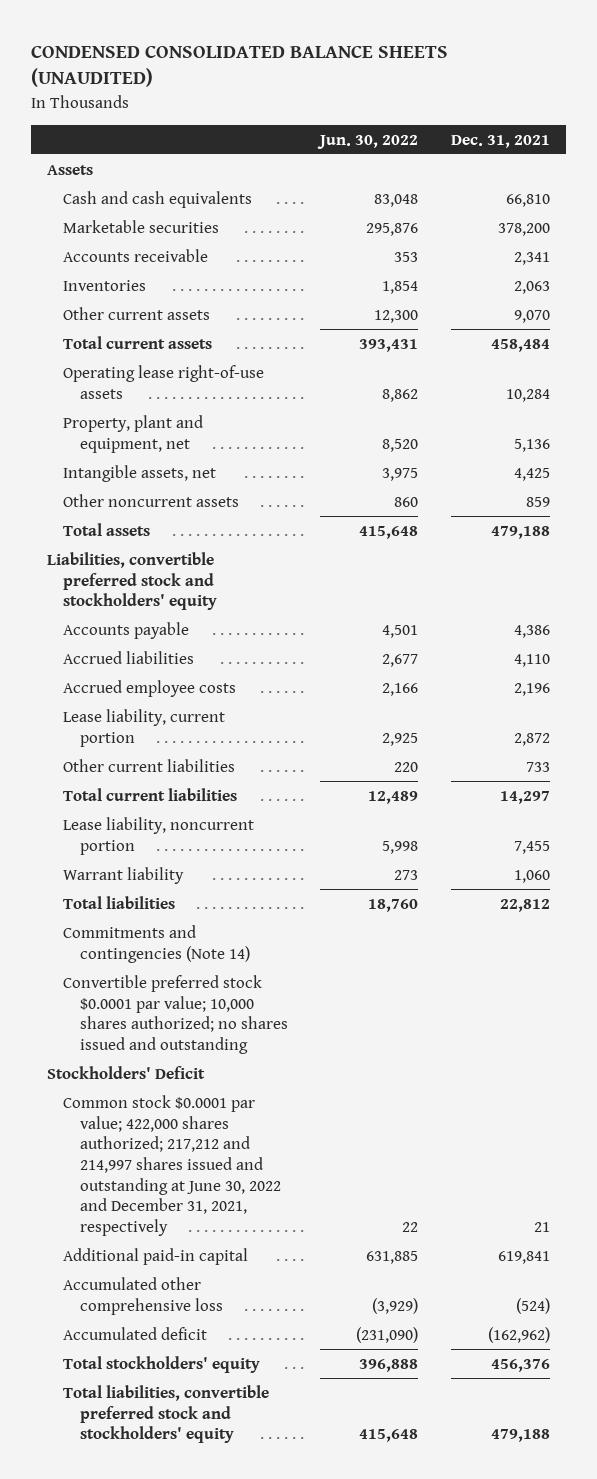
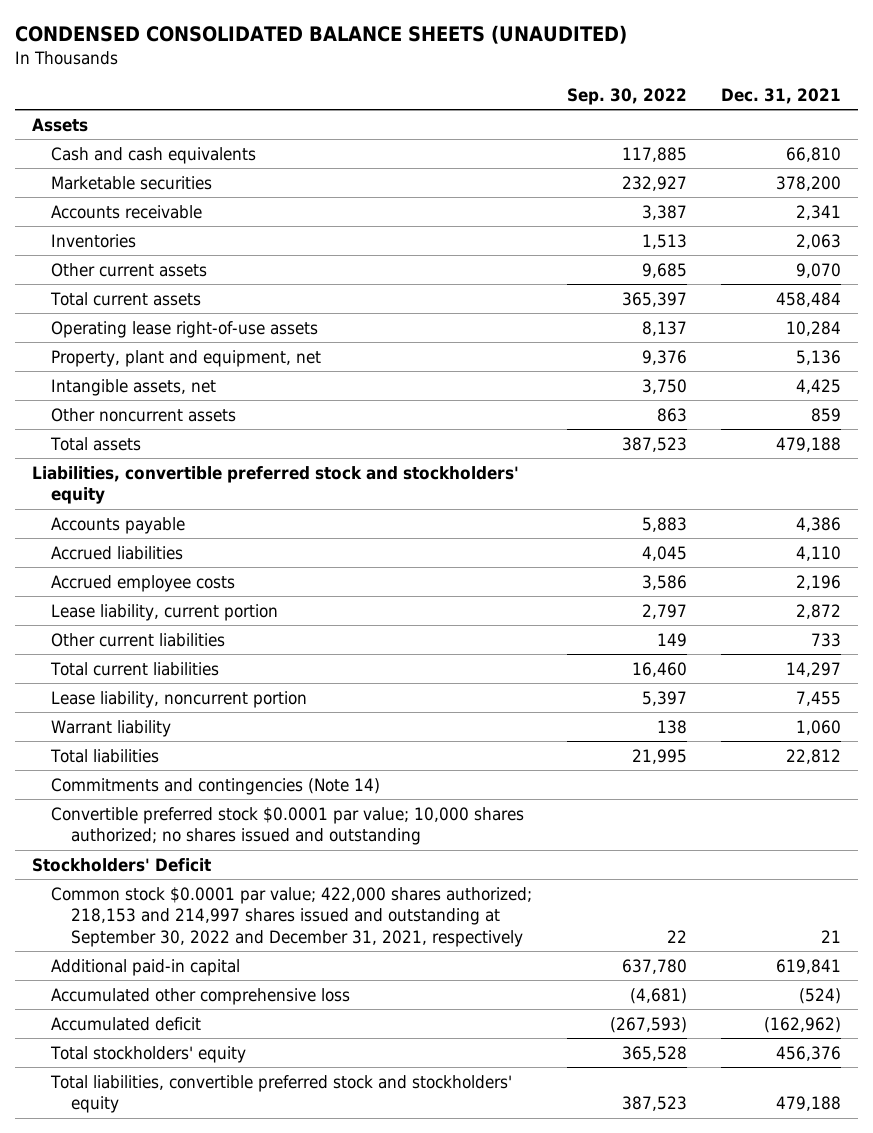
- | Jun. 30, 2022 | Dec. 31, 2021
+ | Sep. 30, 2022 | Dec. 31, 2021
- Common stock $0.0001 par value; 422,000 shares authorized; 217,212 and 214,997 shares issued and outstanding at June 30, 2022 and December 31, 2021, respectively | 22 | 21
+ Common stock $0.0001 par value; 422,000 shares authorized; 218,153 and 214,997 shares issued and outstanding at September 30, 2022 and December 31, 2021, respectively | 22 | 21

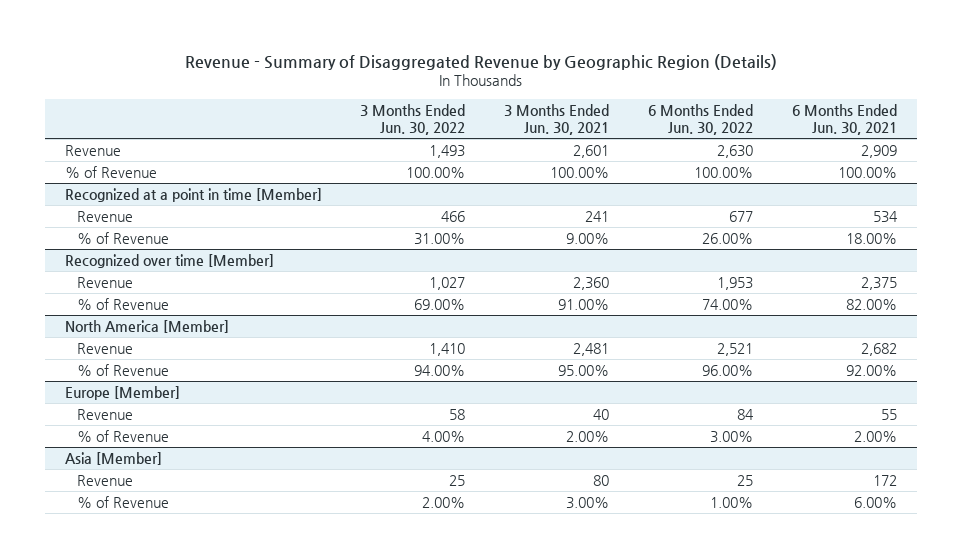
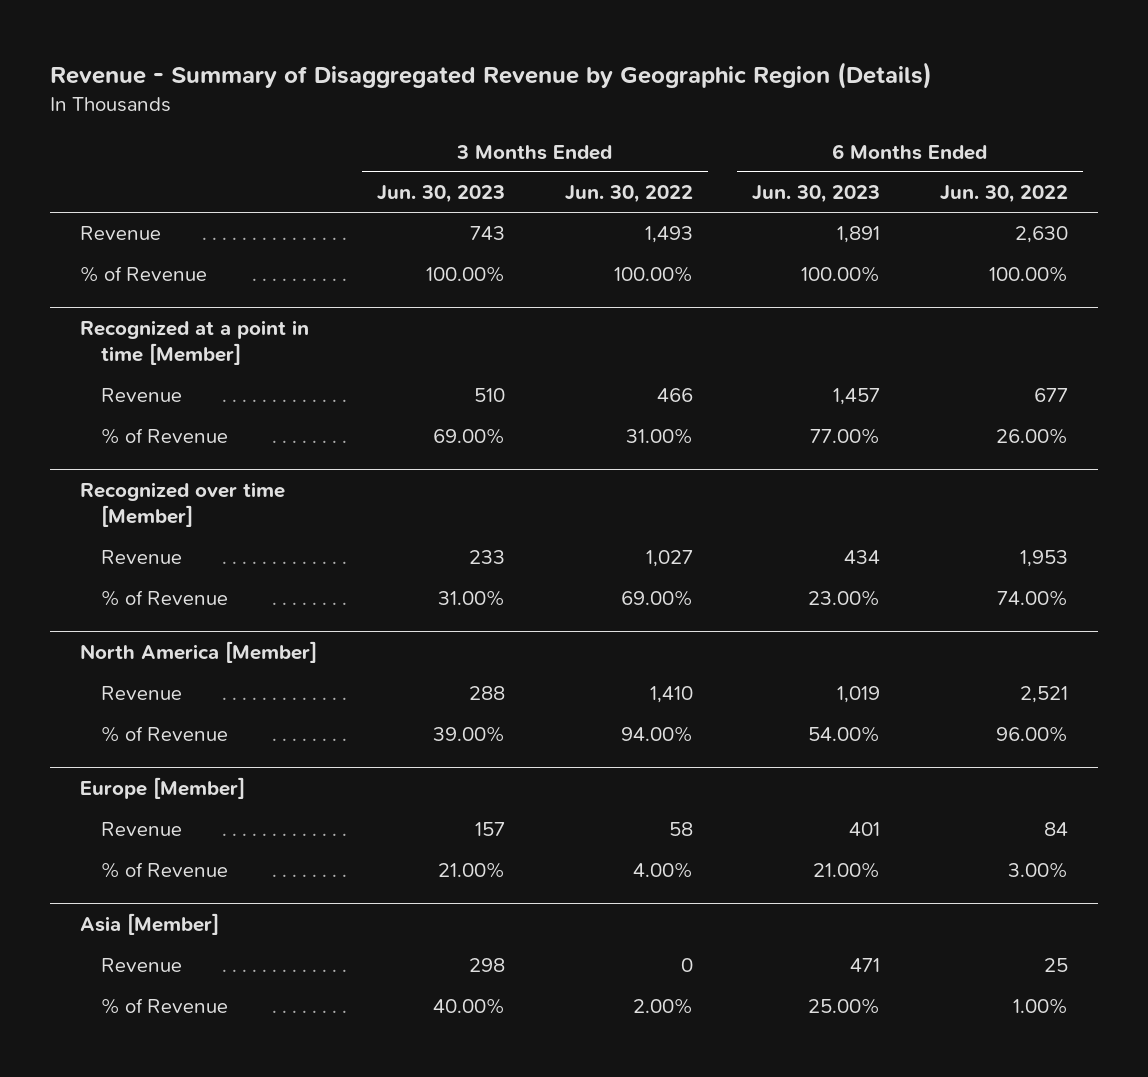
- | 3 Months Ended Jun. 30, 2022 | 3 Months Ended Jun. 30, 2021 | 6 Months Ended Jun. 30, 2022 | 6 Months Ended Jun. 30, 2021
+ | 3 Months Ended Jun. 30, 2023 | 3 Months Ended Jun. 30, 2022 | 6 Months Ended Jun. 30, 2023 | 6 Months Ended Jun. 30, 2022
@ Asia [Member]
- Revenue | 25 | 80 | 25 | 172
+ Revenue | 298 | 0 | 471 | 25

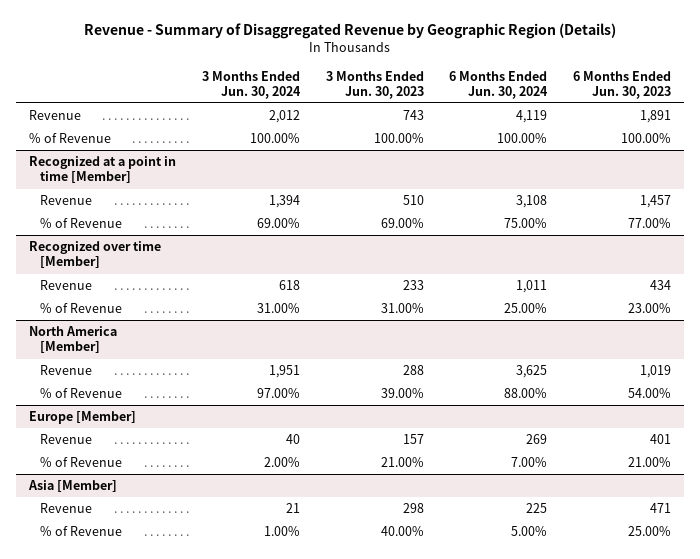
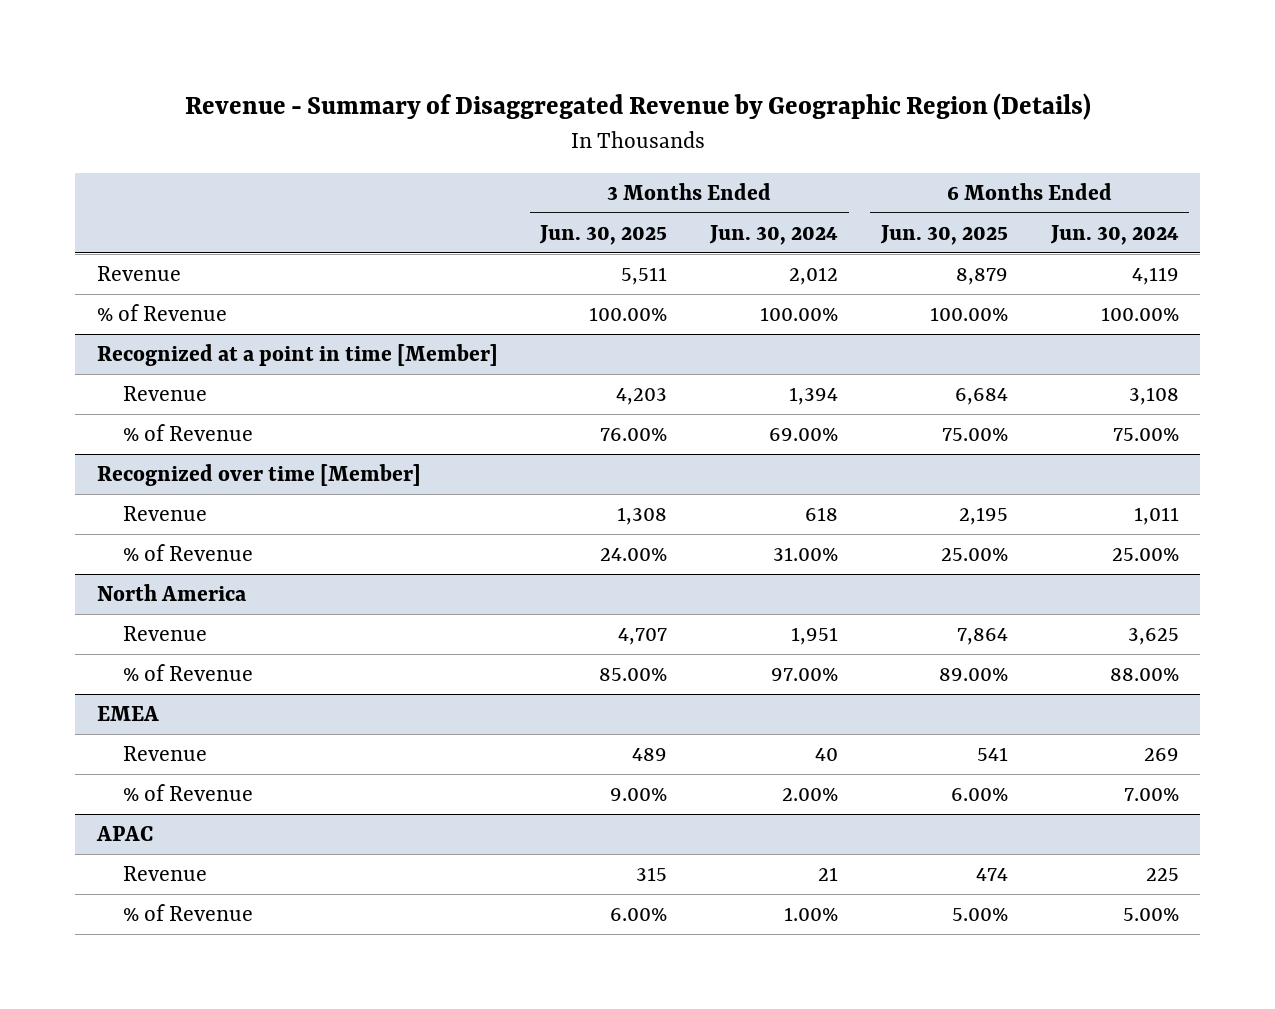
- | 3 Months Ended Jun. 30, 2024 | 3 Months Ended Jun. 30, 2023 | 6 Months Ended Jun. 30, 2024 | 6 Months Ended Jun. 30, 2023
+ | 3 Months Ended Jun. 30, 2025 | 3 Months Ended Jun. 30, 2024 | 6 Months Ended Jun. 30, 2025 | 6 Months Ended Jun. 30, 2024
- North America [Member]
+ North America
- Europe [Member]
+ EMEA
- Asia [Member]
+ APAC

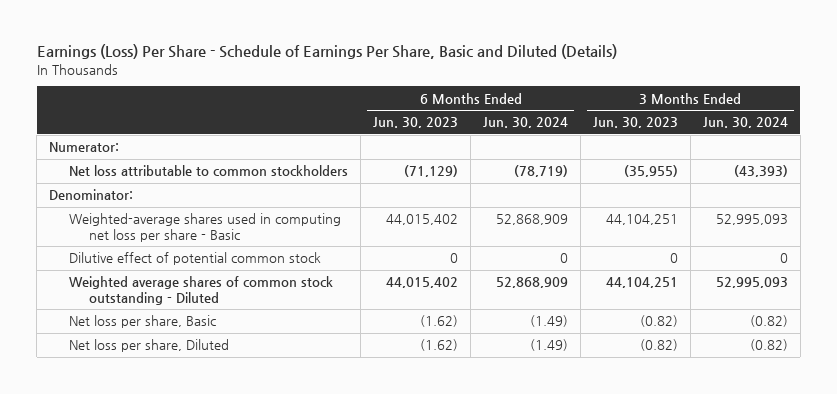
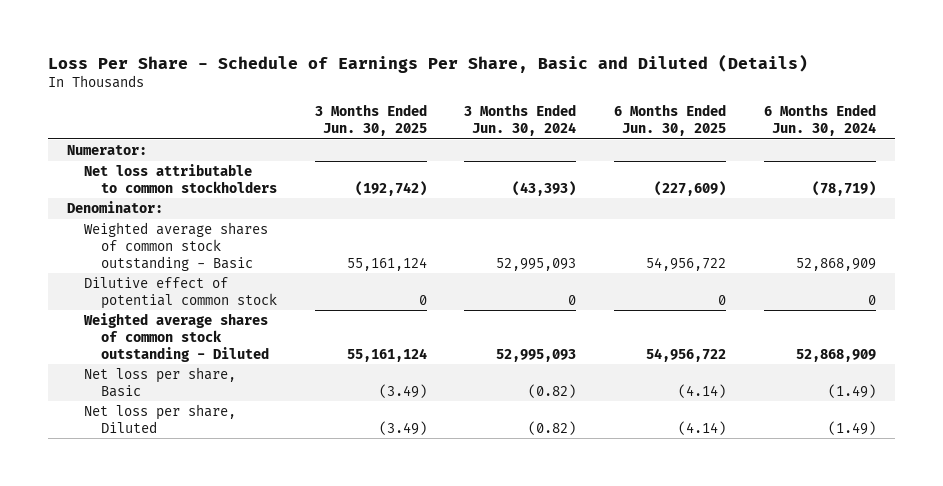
- Earnings (Loss) Per Share - Schedule of Earnings Per Share, Basic and Diluted (Details)
+ Loss Per Share - Schedule of Earnings Per Share, Basic and Diluted (Details)
- | 6 Months Ended Jun. 30, 2023 | 6 Months Ended Jun. 30, 2024 | 3 Months Ended Jun. 30, 2023 | 3 Months Ended Jun. 30, 2024
+ | 3 Months Ended Jun. 30, 2025 | 3 Months Ended Jun. 30, 2024 | 6 Months Ended Jun. 30, 2025 | 6 Months Ended Jun. 30, 2024
- Weighted-average shares used in computing net loss per share - Basic | 44,015,402 | 52,868,909 | 44,104,251 | 52,995,093
+ Weighted average shares of common stock outstanding - Basic | 55,161,124 | 52,995,093 | 54,956,722 | 52,868,909

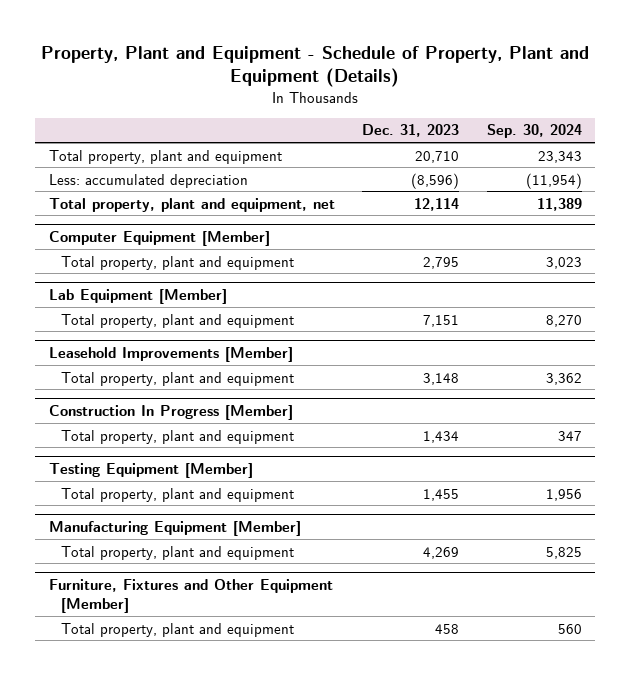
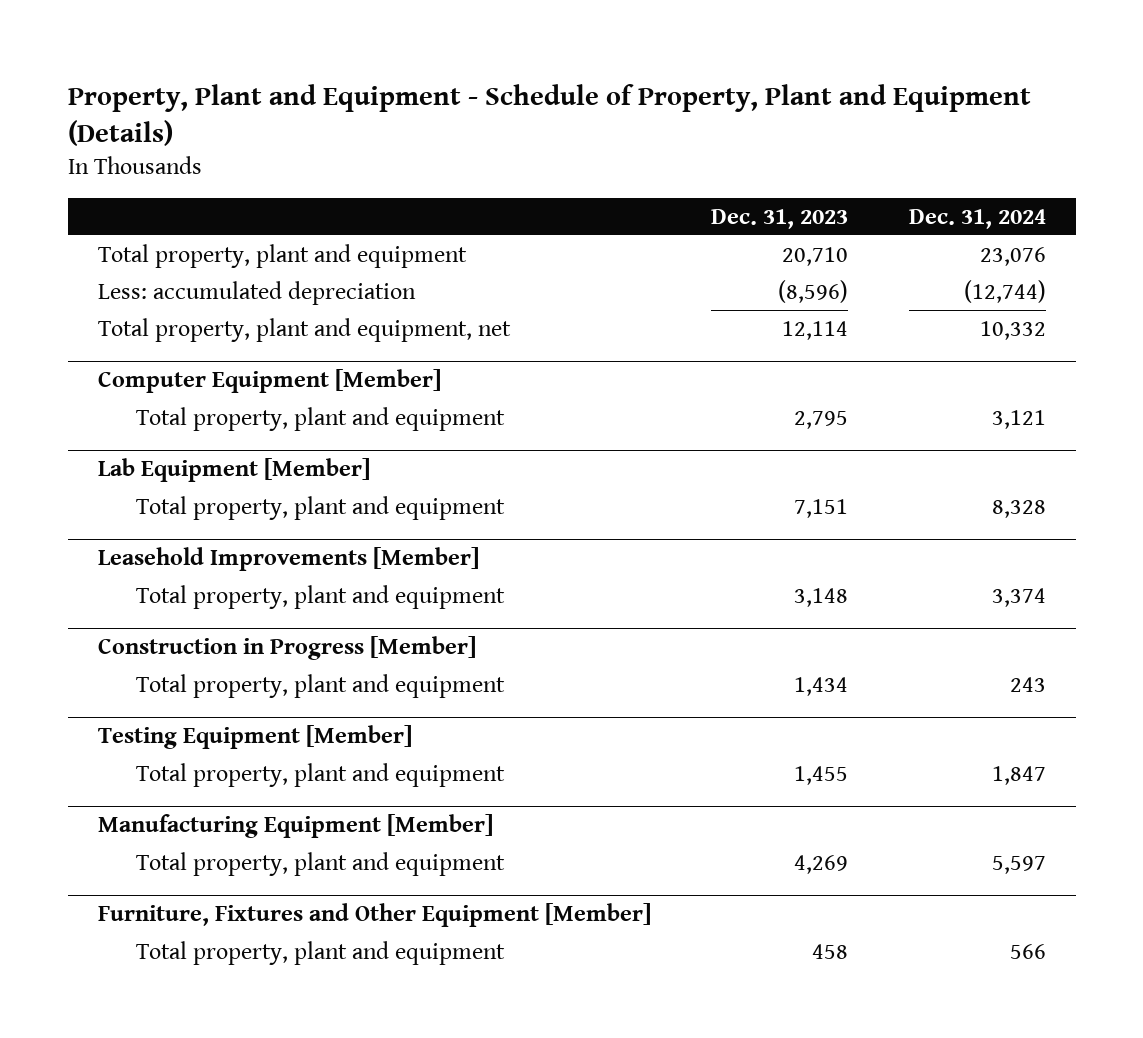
- | Dec. 31, 2023 | Sep. 30, 2024
+ | Dec. 31, 2023 | Dec. 31, 2024
- Construction In Progress [Member]
+ Construction in Progress [Member]

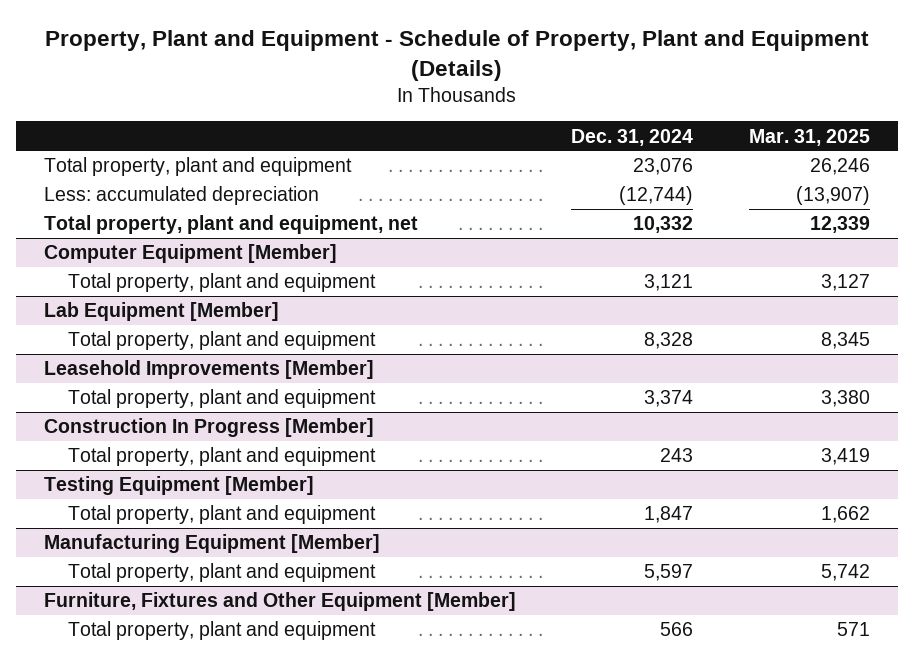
- | Dec. 31, 2023 | Dec. 31, 2024
+ | Dec. 31, 2024 | Mar. 31, 2025
- Construction in Progress [Member]
+ Construction In Progress [Member]

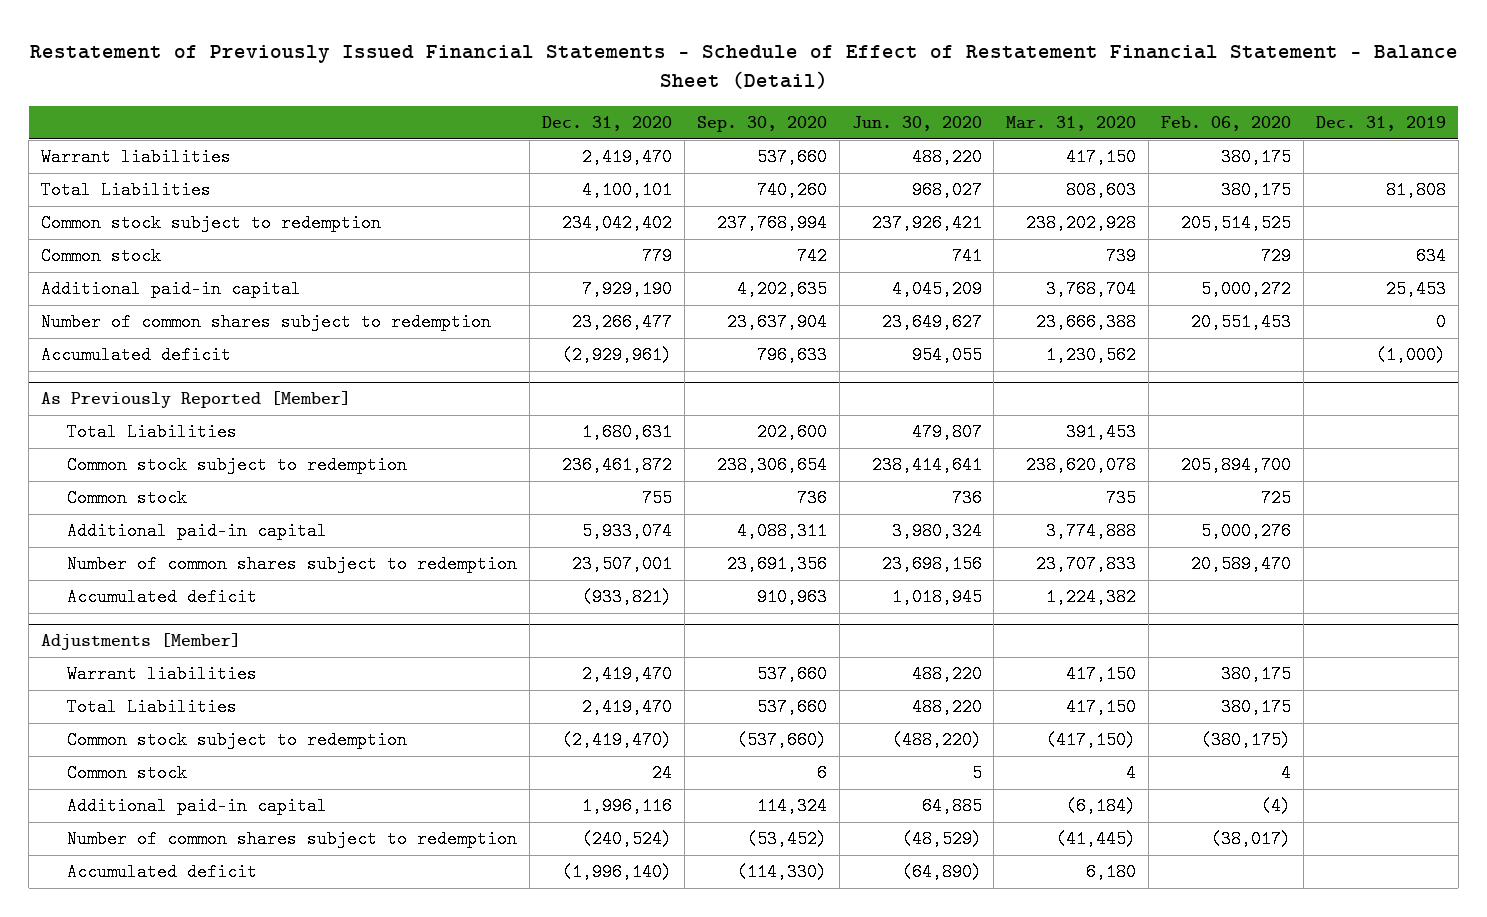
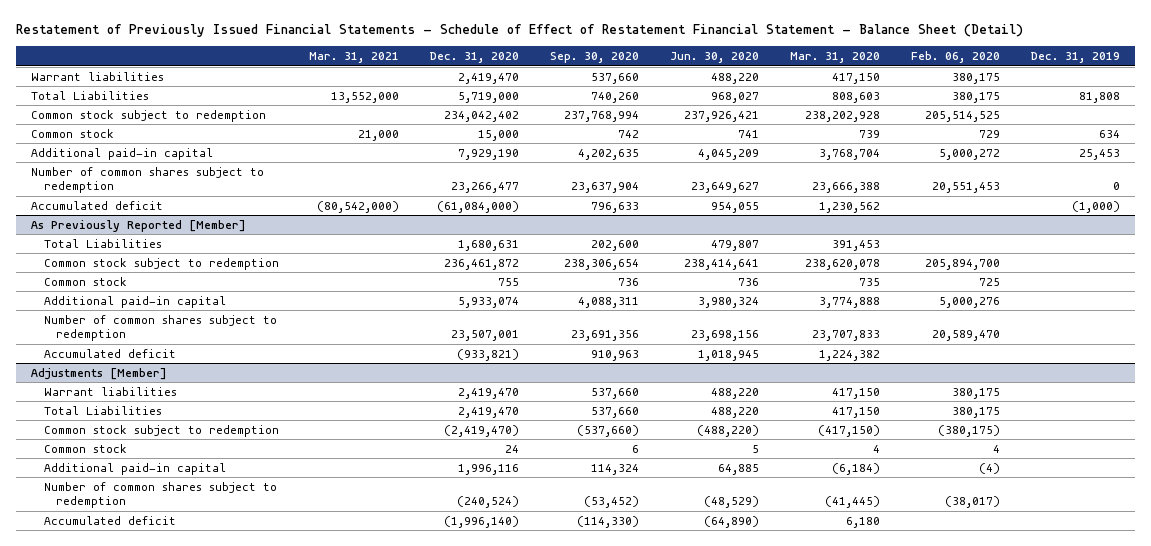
- | Dec. 31, 2020 | Sep. 30, 2020 | Jun. 30, 2020 | Mar. 31, 2020 | Feb. 06, 2020 | Dec. 31, 2019
+ | Mar. 31, 2021 | Dec. 31, 2020 | Sep. 30, 2020 | Jun. 30, 2020 | Mar. 31, 2020 | Feb. 06, 2020 | Dec. 31, 2019
- Total Liabilities | 4,100,101 | 740,260 | 968,027 | 808,603 | 380,175 | 81,808
+ Total Liabilities | 13,552,000 | 5,719,000 | 740,260 | 968,027 | 808,603 | 380,175 | 81,808
- Common stock | 779 | 742 | 741 | 739 | 729 | 634
+ Common stock | 21,000 | 15,000 | 742 | 741 | 739 | 729 | 634
- Accumulated deficit | (2,929,961) | 796,633 | 954,055 | 1,230,562 | | (1,000)
+ Accumulated deficit | (80,542,000) | (61,084,000) | 796,633 | 954,055 | 1,230,562 | | (1,000)

